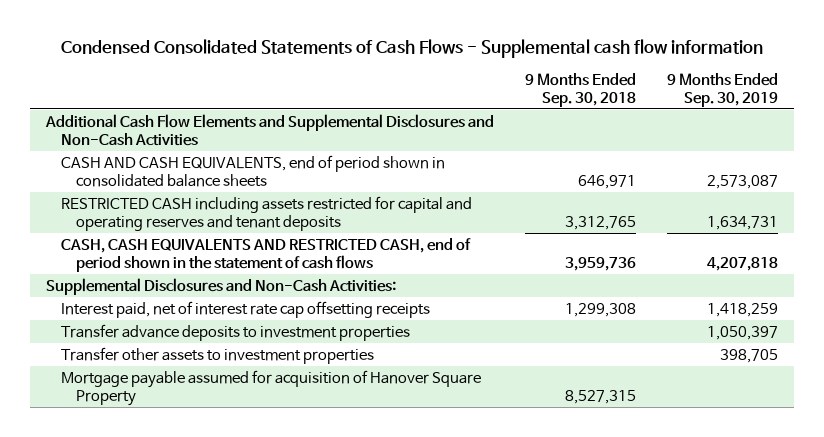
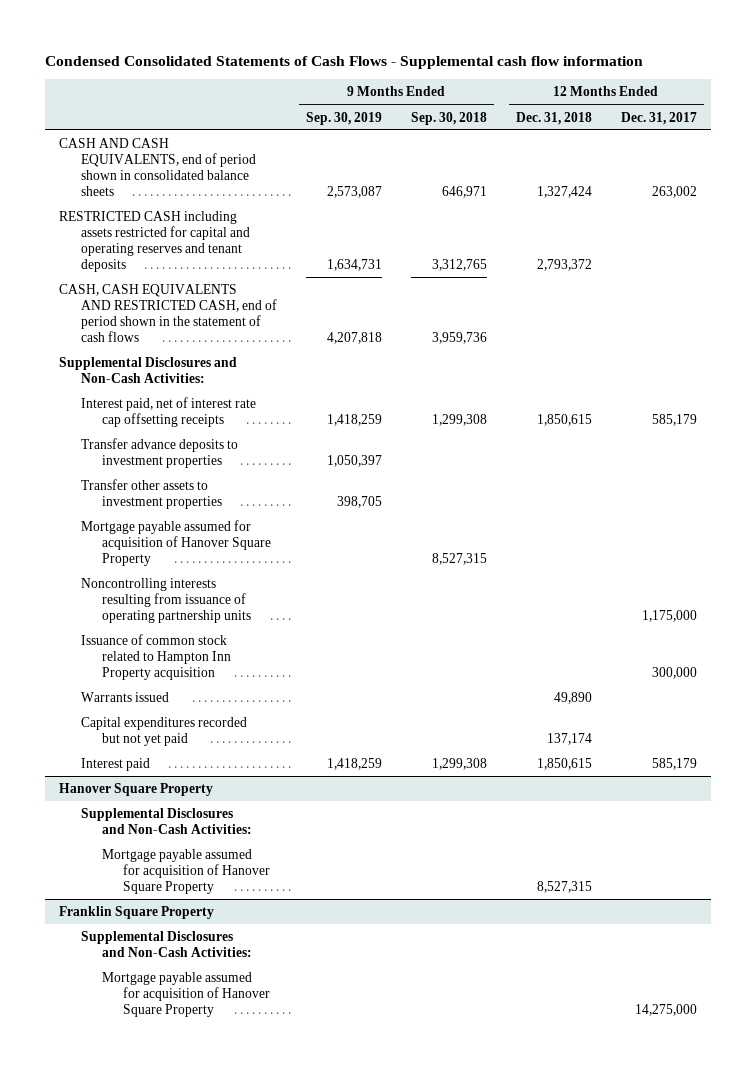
- | 9 Months Ended Sep. 30, 2018 | 9 Months Ended Sep. 30, 2019
+ | 9 Months Ended Sep. 30, 2019 | 9 Months Ended Sep. 30, 2018 | 12 Months Ended Dec. 31, 2018 | 12 Months Ended Dec. 31, 2017
- Additional Cash Flow Elements and Supplemental Disclosures and Non-Cash Activities
+ Noncontrolling interests resulting from issuance of operating partnership units | | | | 1,175,000
+ Issuance of common stock related to Hampton Inn Property acquisition | | | | 300,000
+ Warrants issued | | | 49,890 |
+ Capital expenditures recorded but not yet paid | | | 137,174 |
+ Interest paid | 1,418,259 | 1,299,308 | 1,850,615 | 585,179
+ Hanover Square Property
+ Supplemental Disclosures and Non-Cash Activities:
+ Mortgage payable assumed for acquisition of Hanover Square Property | | | 8,527,315 |
+ Franklin Square Property
+ Supplemental Disclosures and Non-Cash Activities:
+ Mortgage payable assumed for acquisition of Hanover Square Property | | | | 14,275,000

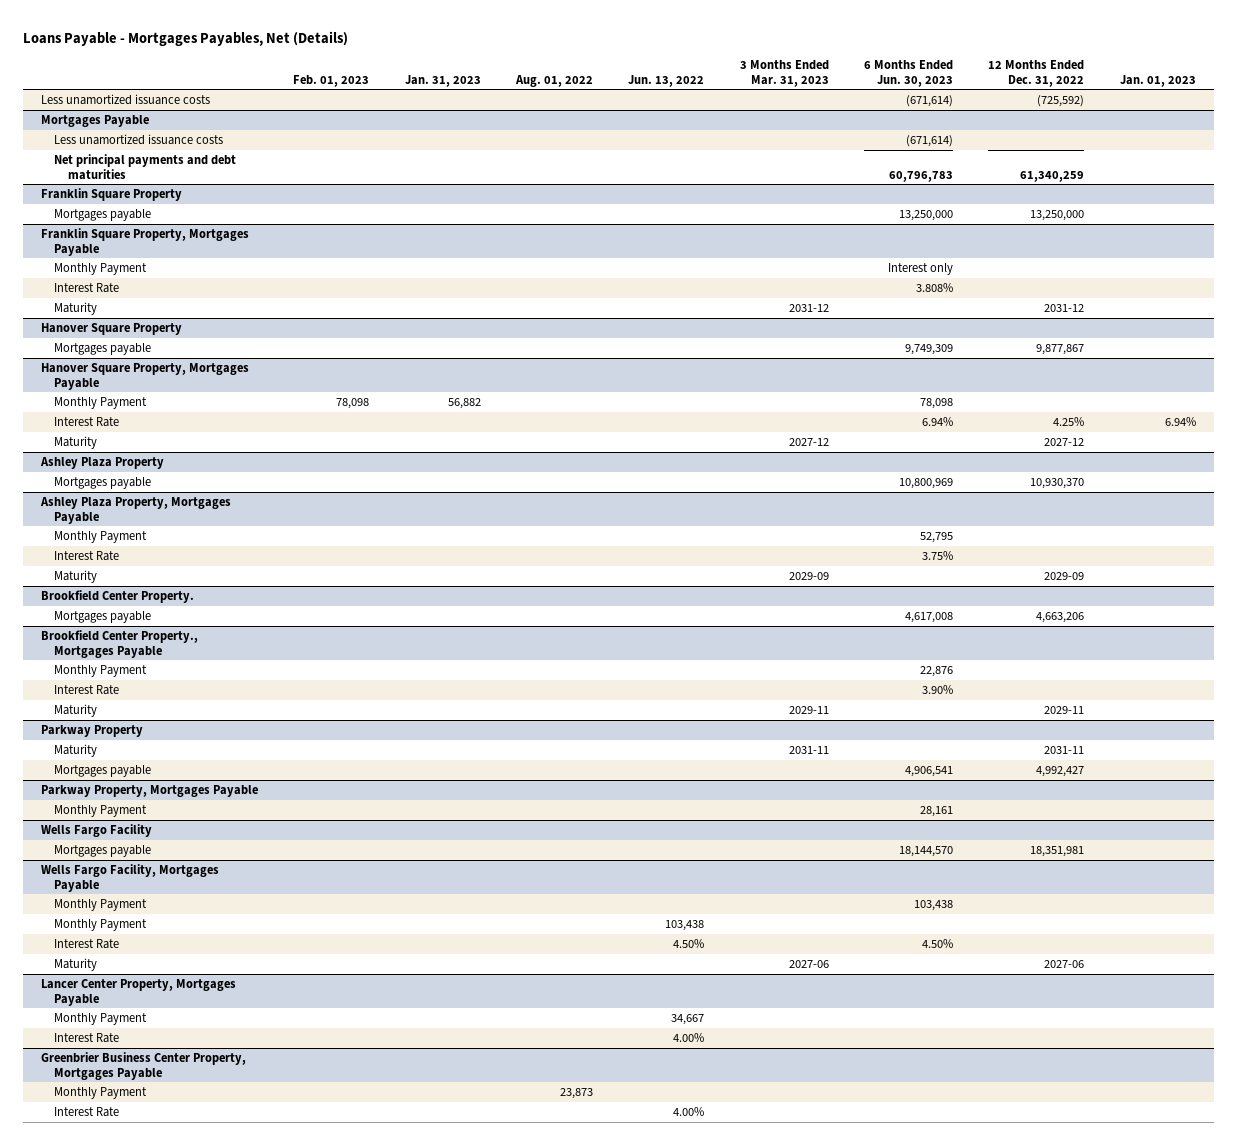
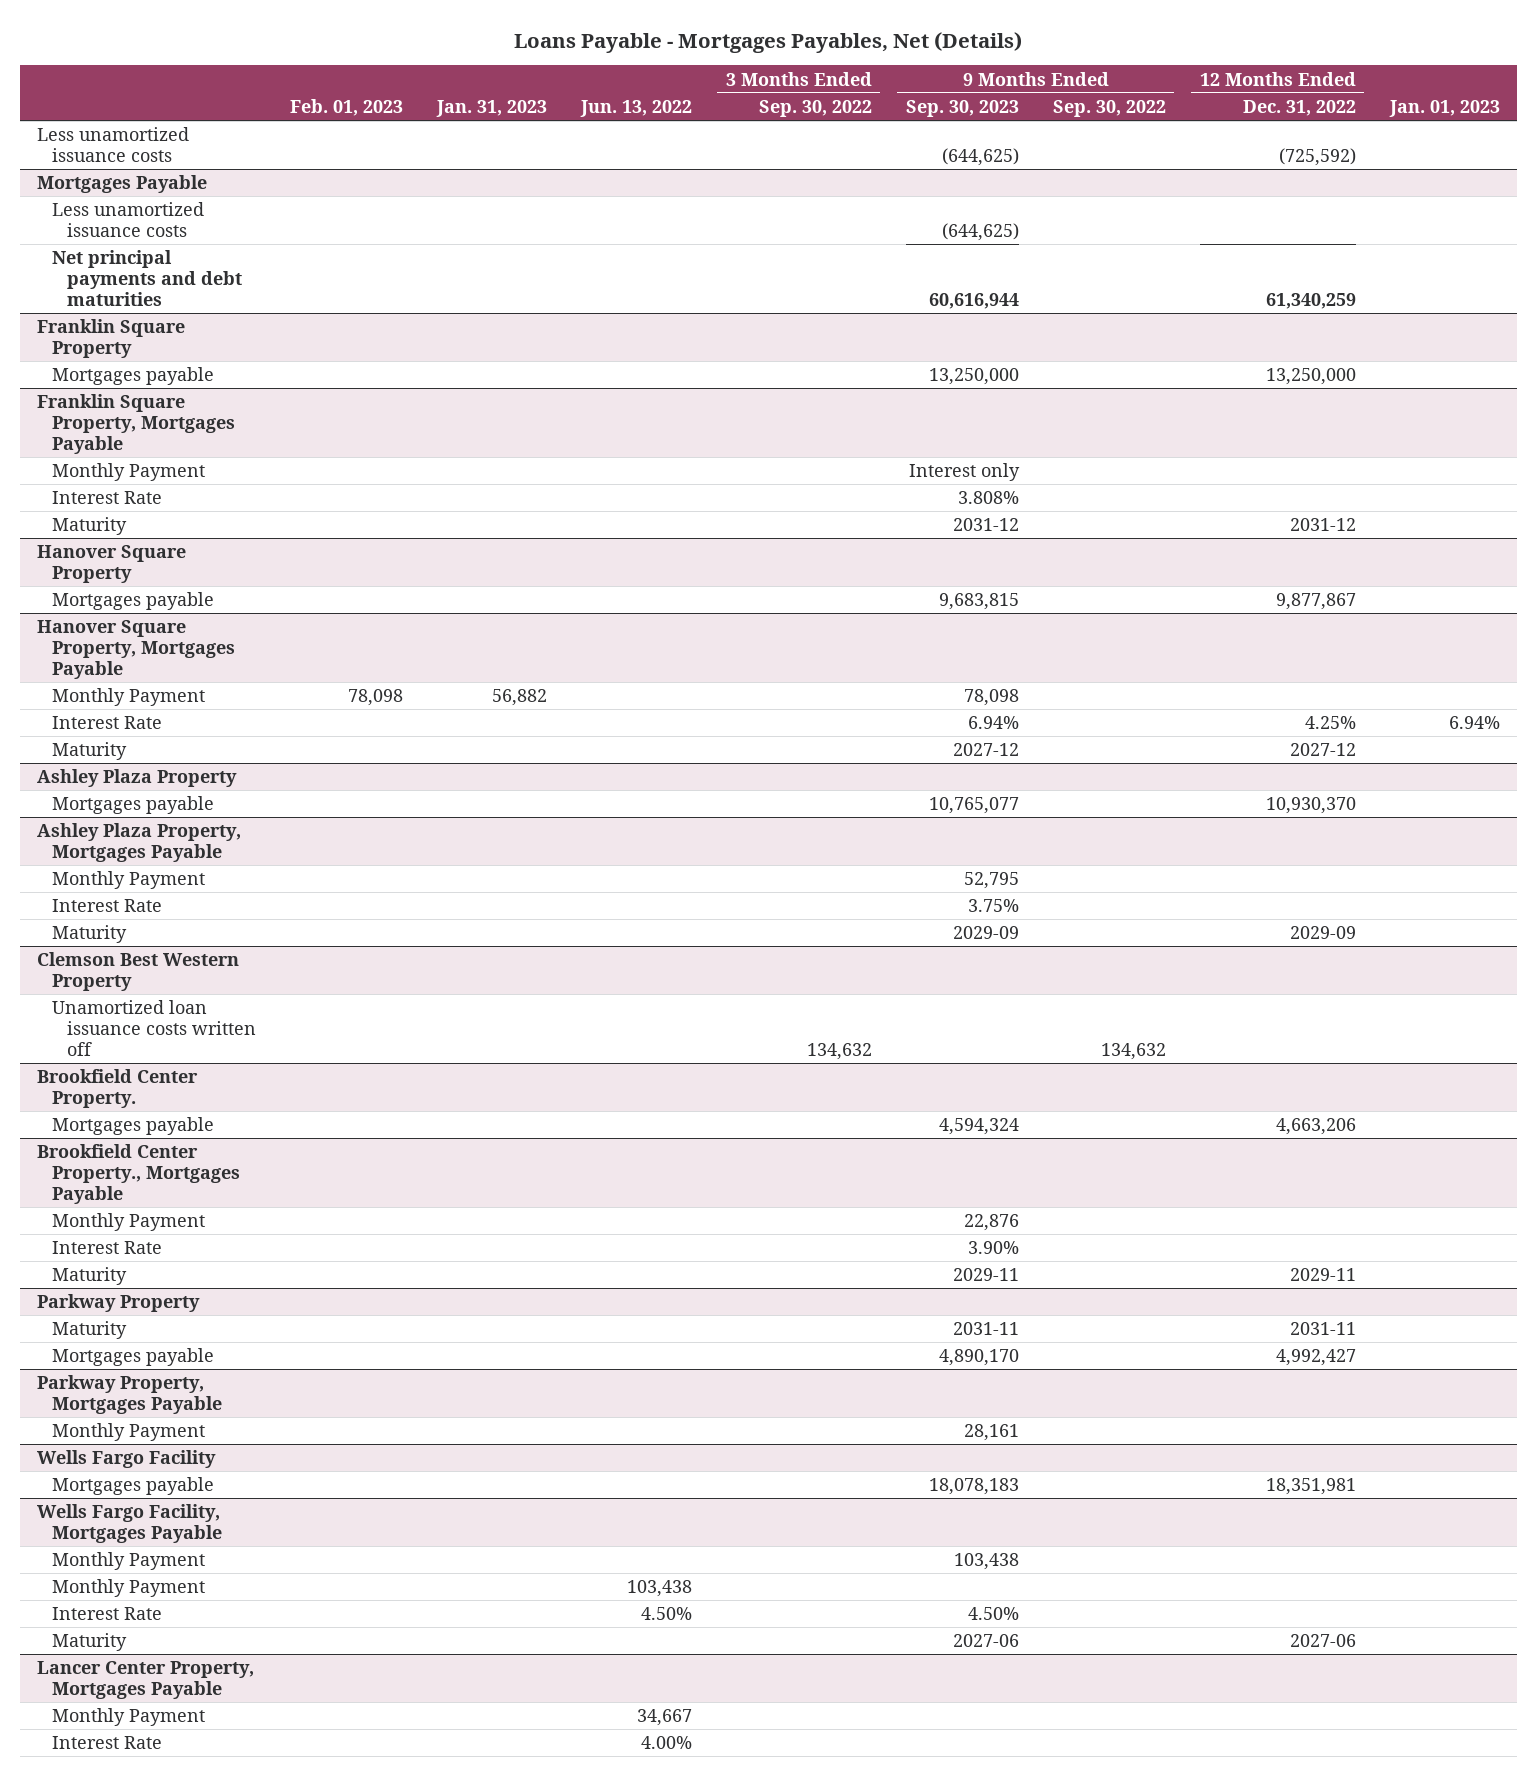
- | Feb. 01, 2023 | Jan. 31, 2023 | Aug. 01, 2022 | Jun. 13, 2022 | 3 Months Ended Mar. 31, 2023 | 6 Months Ended Jun. 30, 2023 | 12 Months Ended Dec. 31, 2022 | Jan. 01, 2023
+ | Feb. 01, 2023 | Jan. 31, 2023 | Jun. 13, 2022 | 3 Months Ended Sep. 30, 2022 | 9 Months Ended Sep. 30, 2023 | 9 Months Ended Sep. 30, 2022 | 12 Months Ended Dec. 31, 2022 | Jan. 01, 2023
+ Clemson Best Western Property
+ Unamortized loan issuance costs written off | | | | 134,632 | | 134,632 | |
- Greenbrier Business Center Property, Mortgages Payable
- Monthly Payment | | | 23,873 | | | | |
- Interest Rate | | | | 4.00% | | | |

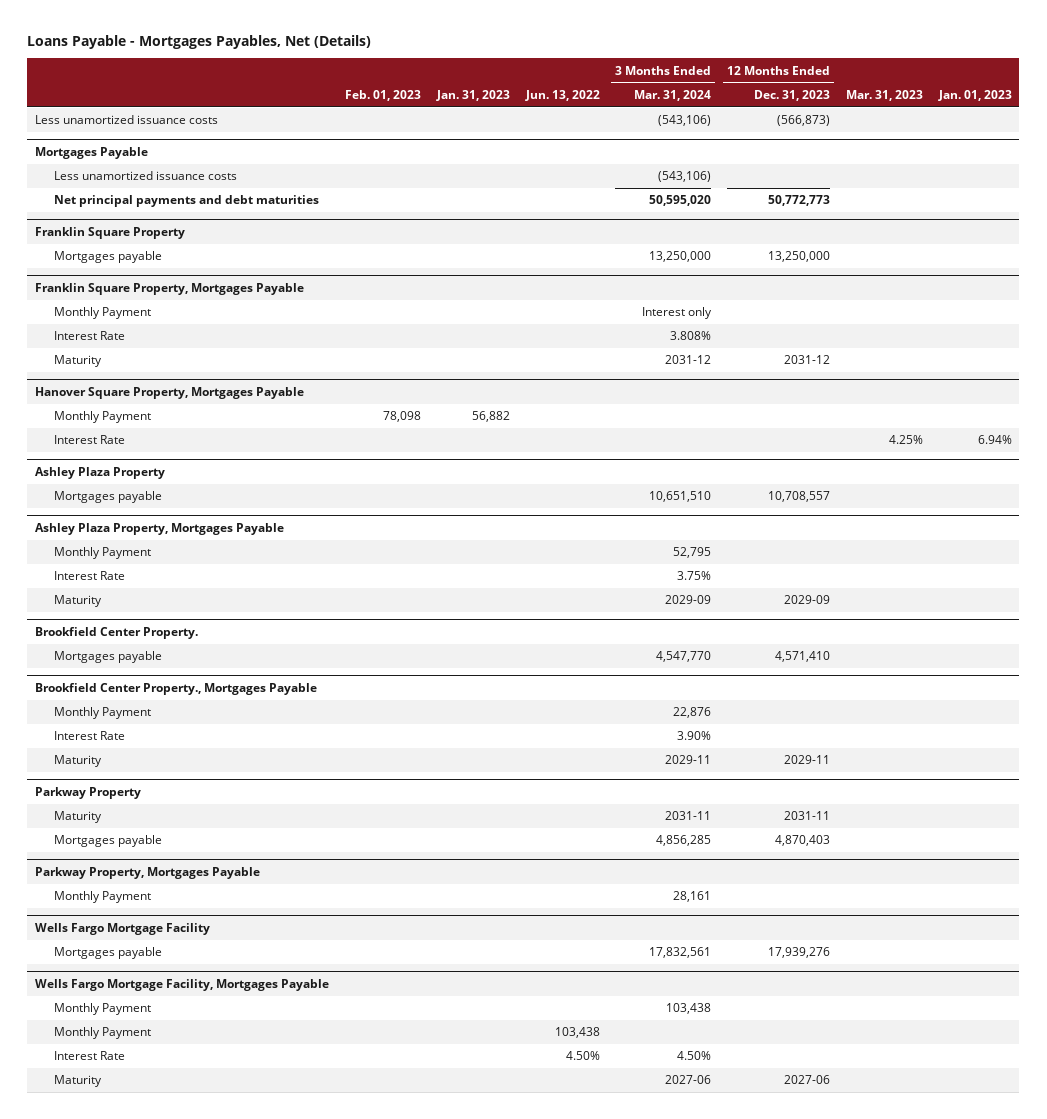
- | Feb. 01, 2023 | Jan. 31, 2023 | Jun. 13, 2022 | 3 Months Ended Sep. 30, 2022 | 9 Months Ended Sep. 30, 2023 | 9 Months Ended Sep. 30, 2022 | 12 Months Ended Dec. 31, 2022 | Jan. 01, 2023
+ | Feb. 01, 2023 | Jan. 31, 2023 | Jun. 13, 2022 | 3 Months Ended Mar. 31, 2024 | 12 Months Ended Dec. 31, 2023 | Mar. 31, 2023 | Jan. 01, 2023
- Hanover Square Property
- Mortgages payable | | | | | 9,683,815 | | 9,877,867 |
@ Hanover Square Property, Mortgages Payable
- Maturity | | | | | 2027-12 | | 2027-12 |
- Clemson Best Western Property
- Unamortized loan issuance costs written off | | | | 134,632 | | 134,632 | |
- Wells Fargo Facility
- Mortgages payable | | | | | 18,078,183 | | 18,351,981 |
- Wells Fargo Facility, Mortgages Payable
+ Wells Fargo Mortgage Facility
+ Mortgages payable | | | | 17,832,561 | 17,939,276 | |
+ Wells Fargo Mortgage Facility, Mortgages Payable
- Lancer Center Property, Mortgages Payable
- Monthly Payment | | | 34,667 | | | | |
- Interest Rate | | | 4.00% | | | | |

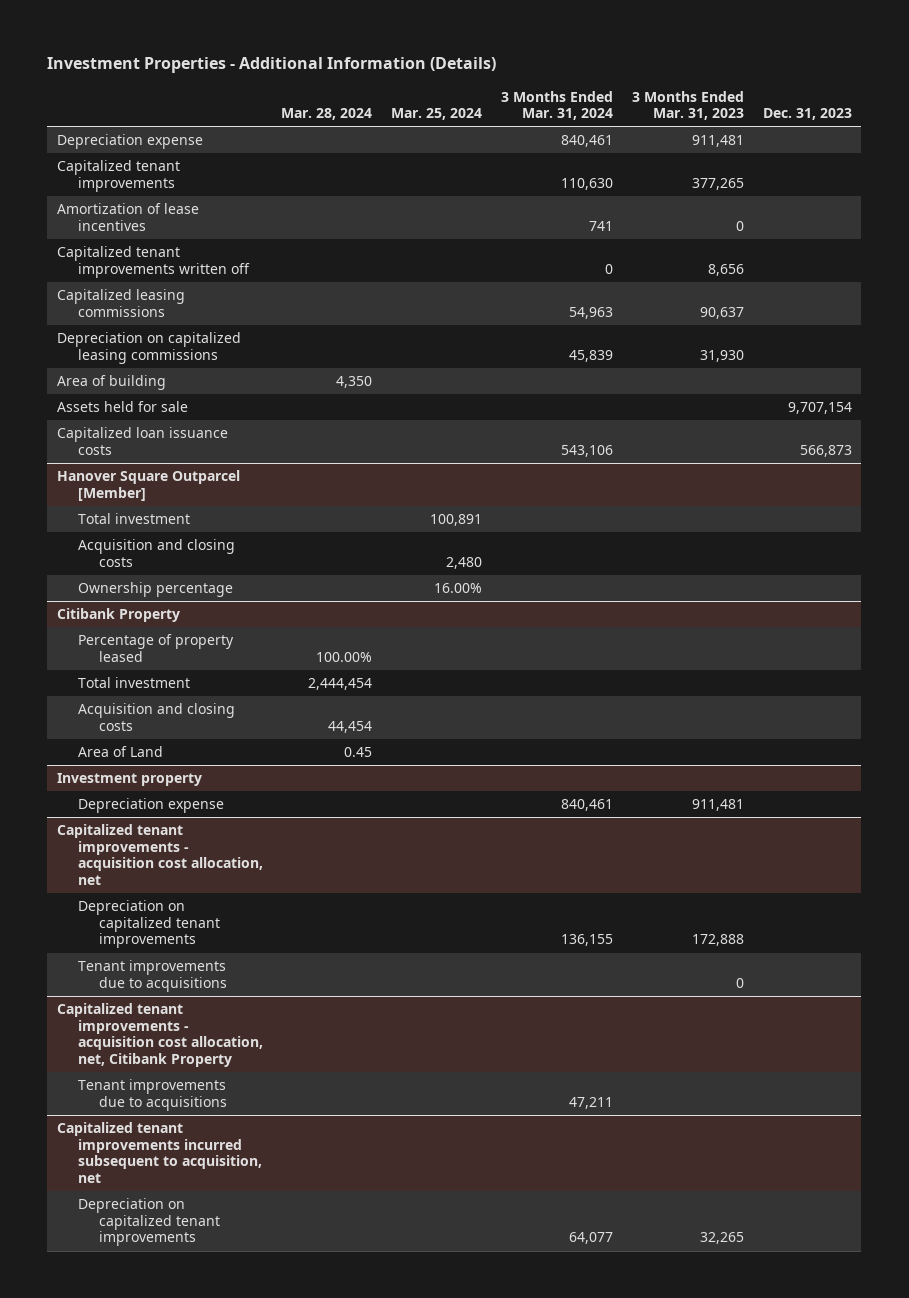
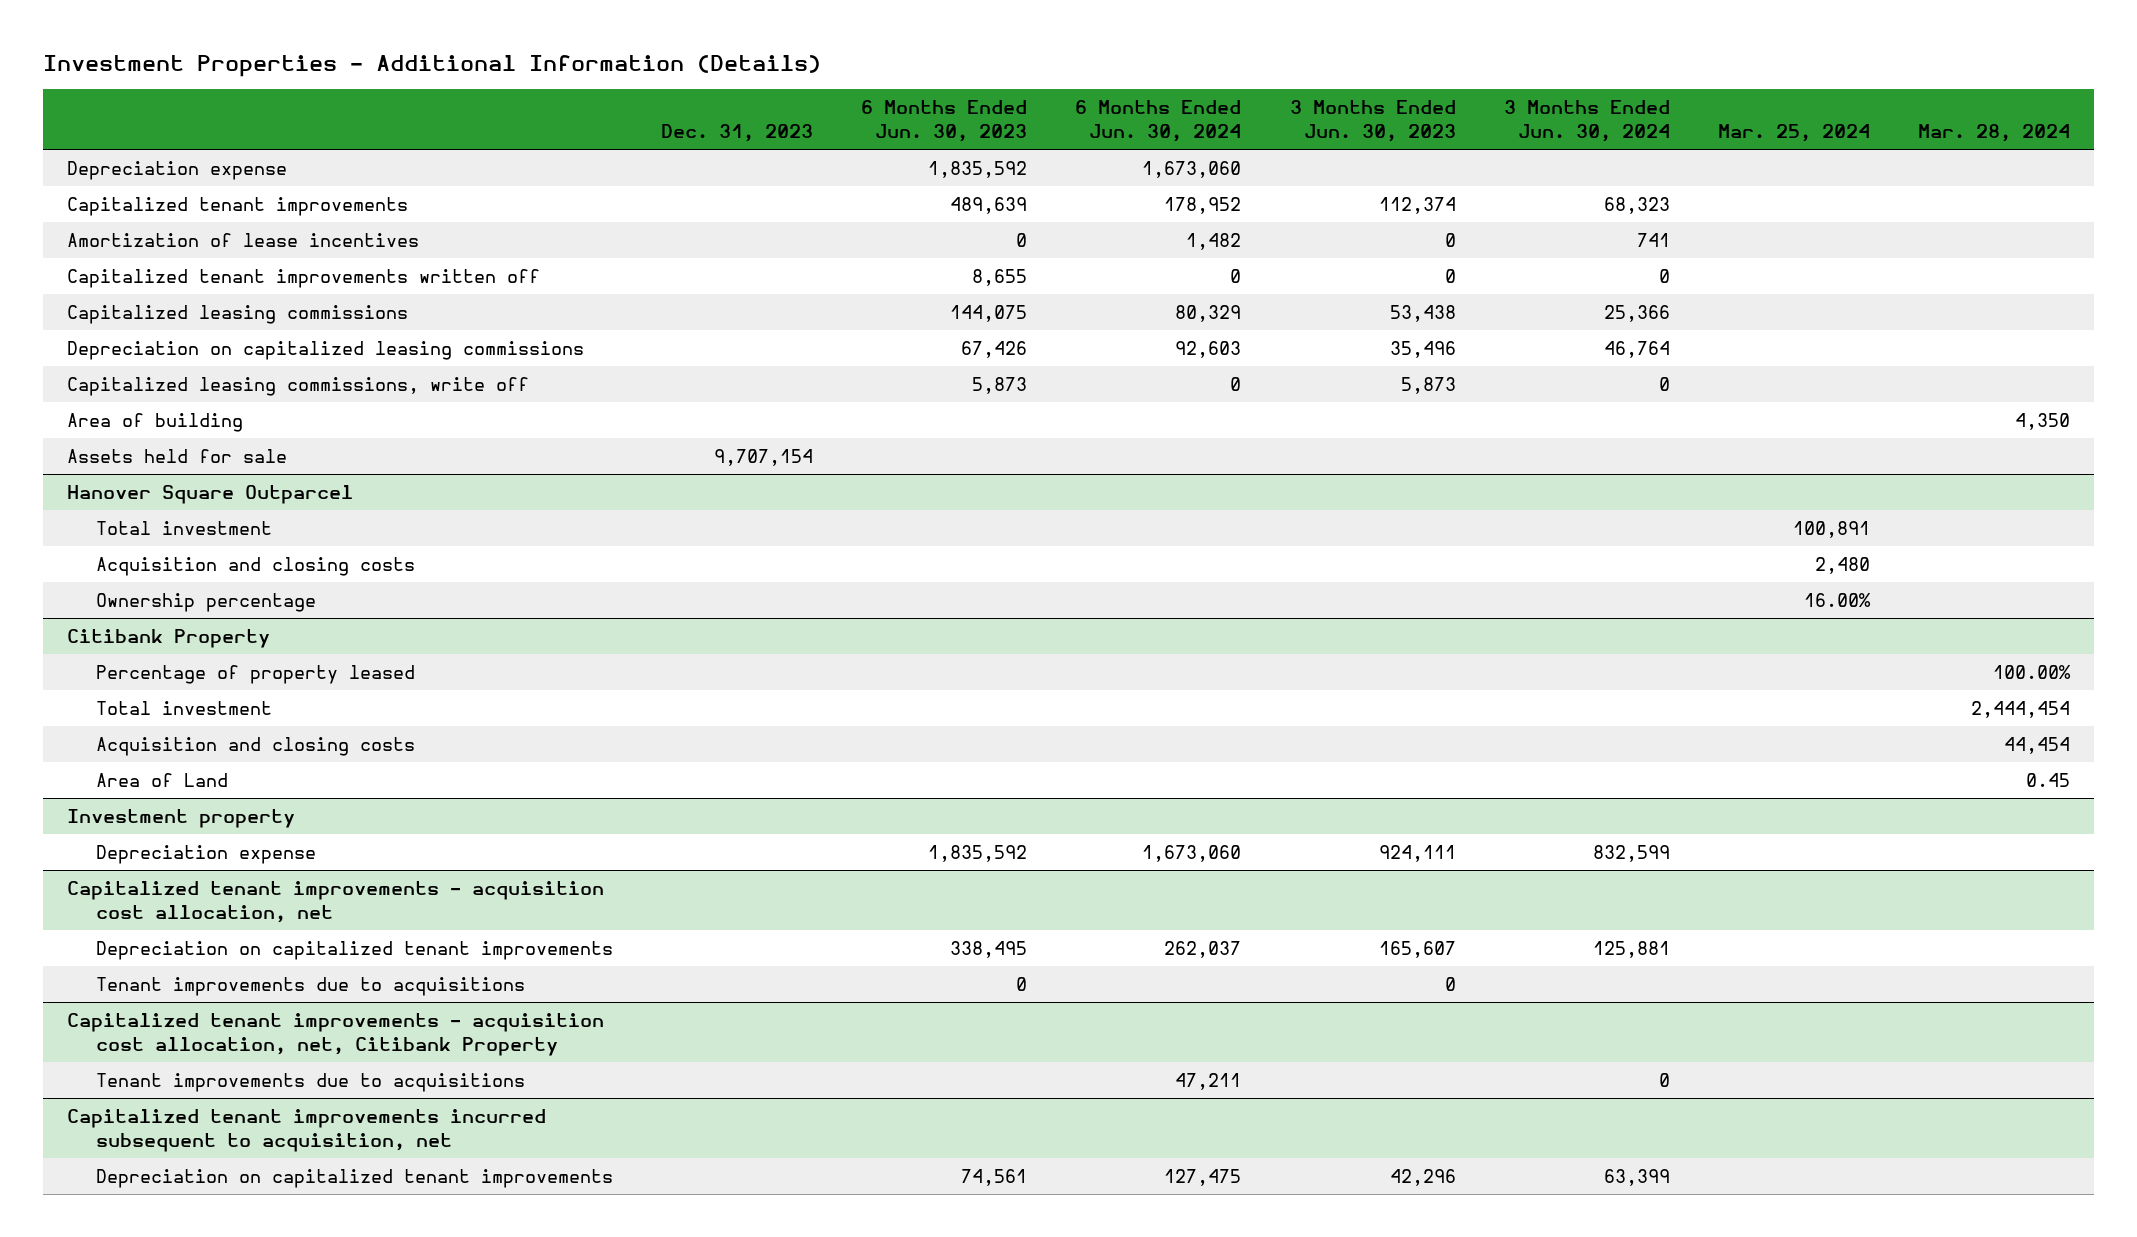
- | Mar. 28, 2024 | Mar. 25, 2024 | 3 Months Ended Mar. 31, 2024 | 3 Months Ended Mar. 31, 2023 | Dec. 31, 2023
+ | Dec. 31, 2023 | 6 Months Ended Jun. 30, 2023 | 6 Months Ended Jun. 30, 2024 | 3 Months Ended Jun. 30, 2023 | 3 Months Ended Jun. 30, 2024 | Mar. 25, 2024 | Mar. 28, 2024
+ Capitalized leasing commissions, write off | | 5,873 | 0 | 5,873 | 0 | |
- Capitalized loan issuance costs | | | 543,106 | | 566,873
- Hanover Square Outparcel [Member]
+ Hanover Square Outparcel

